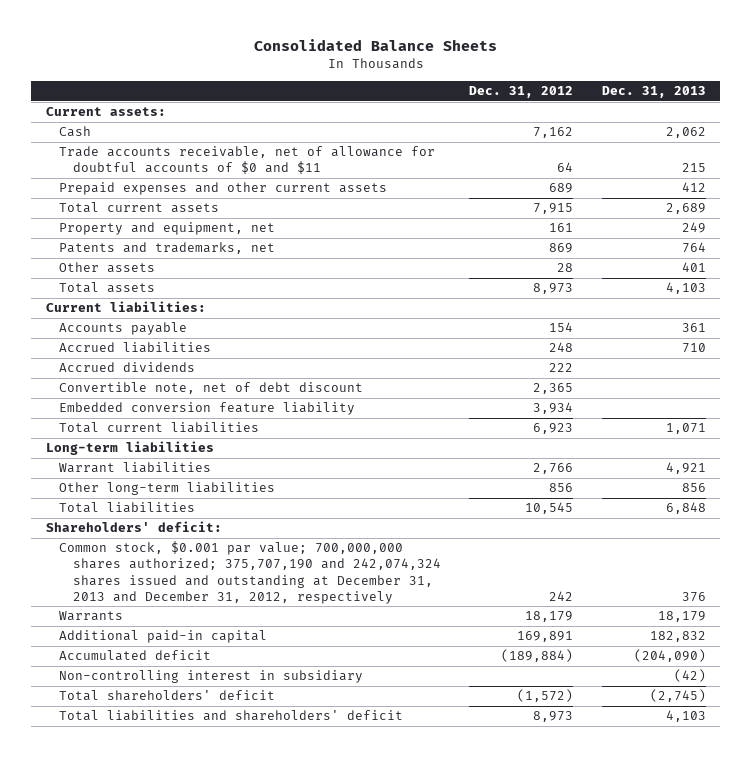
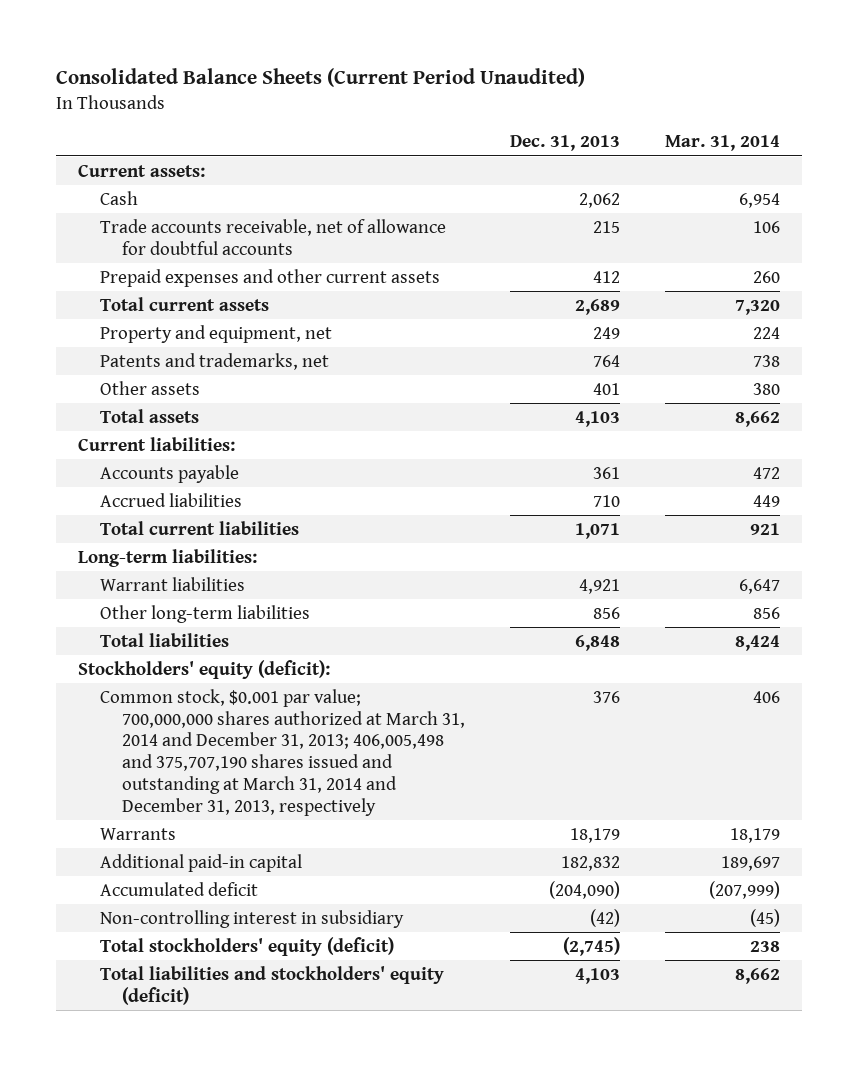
- Consolidated Balance Sheets
+ Consolidated Balance Sheets (Current Period Unaudited)
- | Dec. 31, 2012 | Dec. 31, 2013
+ | Dec. 31, 2013 | Mar. 31, 2014
- Trade accounts receivable, net of allowance for doubtful accounts of $0 and $11 | 64 | 215
+ Trade accounts receivable, net of allowance for doubtful accounts | 215 | 106
- Accrued dividends | 222 |
- Convertible note, net of debt discount | 2,365 |
- Embedded conversion feature liability | 3,934 |
- Long-term liabilities
+ Long-term liabilities:
- Shareholders' deficit:
- Common stock, $0.001 par value; 700,000,000 shares authorized; 375,707,190 and 242,074,324 shares issued and outstanding at December 31, 2013 and December 31, 2012, respectively | 242 | 376
+ Stockholders' equity (deficit):
+ Common stock, $0.001 par value; 700,000,000 shares authorized at March 31, 2014 and December 31, 2013; 406,005,498 and 375,707,190 shares issued and outstanding at March 31, 2014 and December 31, 2013, respectively | 376 | 406
- Total shareholders' deficit | (1,572) | (2,745)
- Total liabilities and shareholders' deficit | 8,973 | 4,103
+ Total stockholders' equity (deficit) | (2,745) | 238
+ Total liabilities and stockholders' equity (deficit) | 4,103 | 8,662

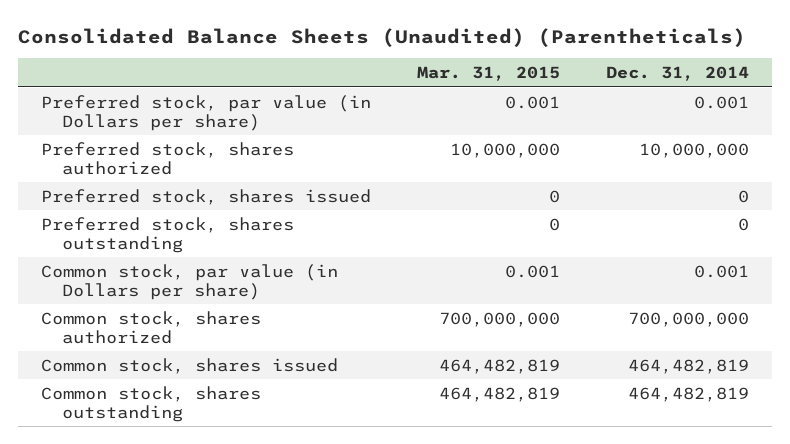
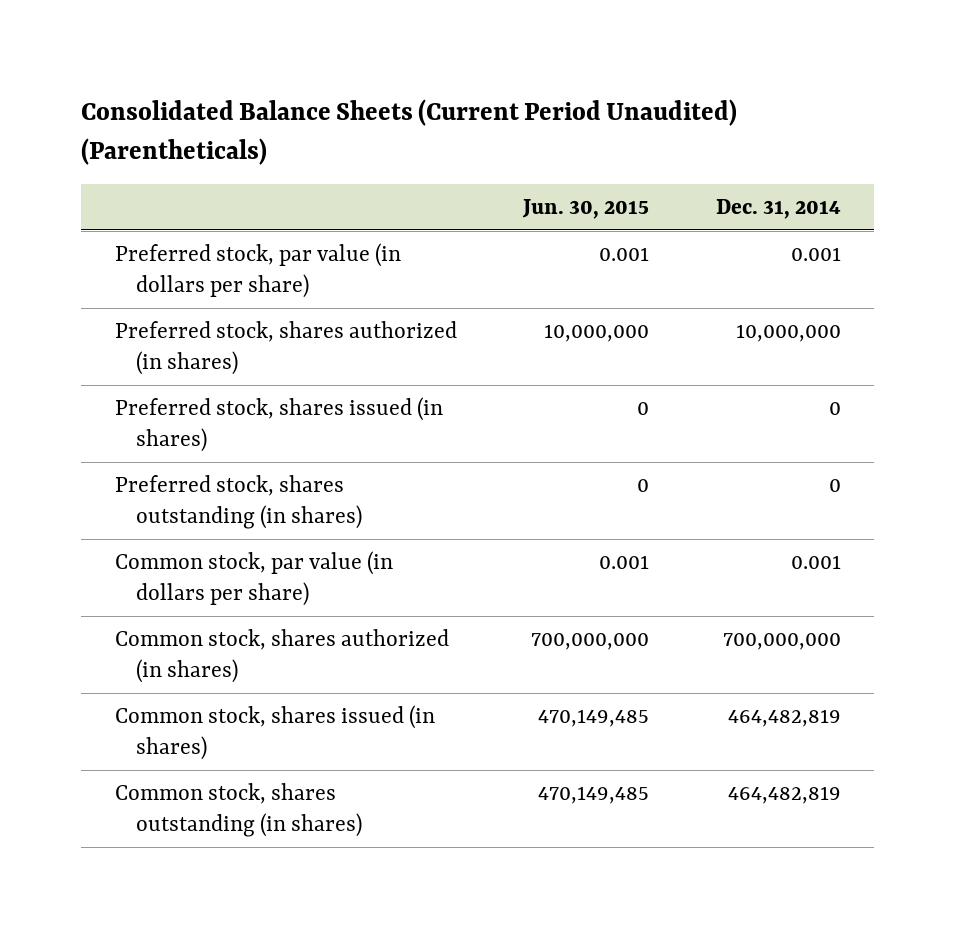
- Consolidated Balance Sheets (Unaudited) (Parentheticals)
+ Consolidated Balance Sheets (Current Period Unaudited) (Parentheticals)
- | Mar. 31, 2015 | Dec. 31, 2014
+ | Jun. 30, 2015 | Dec. 31, 2014
- Preferred stock, par value (in Dollars per share) | 0.001 | 0.001
- Preferred stock, shares authorized | 10,000,000 | 10,000,000
- Preferred stock, shares issued | 0 | 0
- Preferred stock, shares outstanding | 0 | 0
- Common stock, par value (in Dollars per share) | 0.001 | 0.001
- Common stock, shares authorized | 700,000,000 | 700,000,000
- Common stock, shares issued | 464,482,819 | 464,482,819
- Common stock, shares outstanding | 464,482,819 | 464,482,819
+ Preferred stock, par value (in dollars per share) | 0.001 | 0.001
+ Preferred stock, shares authorized (in shares) | 10,000,000 | 10,000,000
+ Preferred stock, shares issued (in shares) | 0 | 0
+ Preferred stock, shares outstanding (in shares) | 0 | 0
+ Common stock, par value (in dollars per share) | 0.001 | 0.001
+ Common stock, shares authorized (in shares) | 700,000,000 | 700,000,000
+ Common stock, shares issued (in shares) | 470,149,485 | 464,482,819
+ Common stock, shares outstanding (in shares) | 470,149,485 | 464,482,819

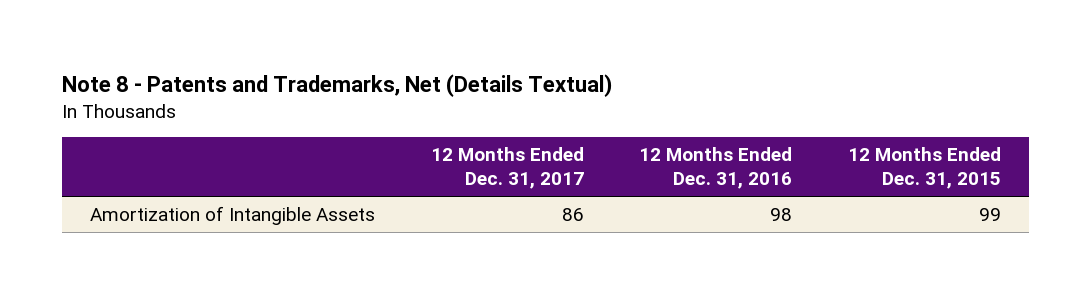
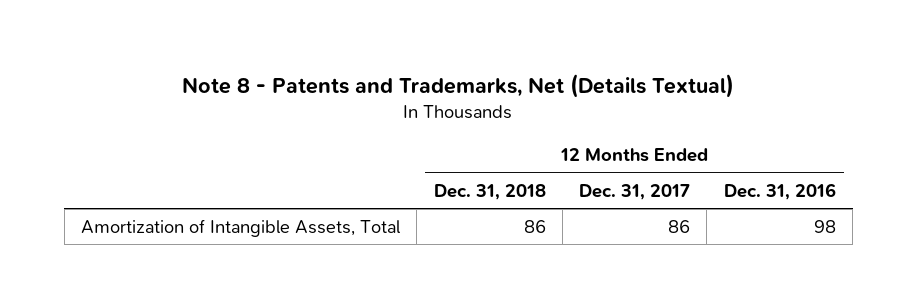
- | 12 Months Ended Dec. 31, 2017 | 12 Months Ended Dec. 31, 2016 | 12 Months Ended Dec. 31, 2015
+ | 12 Months Ended Dec. 31, 2018 | 12 Months Ended Dec. 31, 2017 | 12 Months Ended Dec. 31, 2016
- Amortization of Intangible Assets | 86 | 98 | 99
+ Amortization of Intangible Assets, Total | 86 | 86 | 98

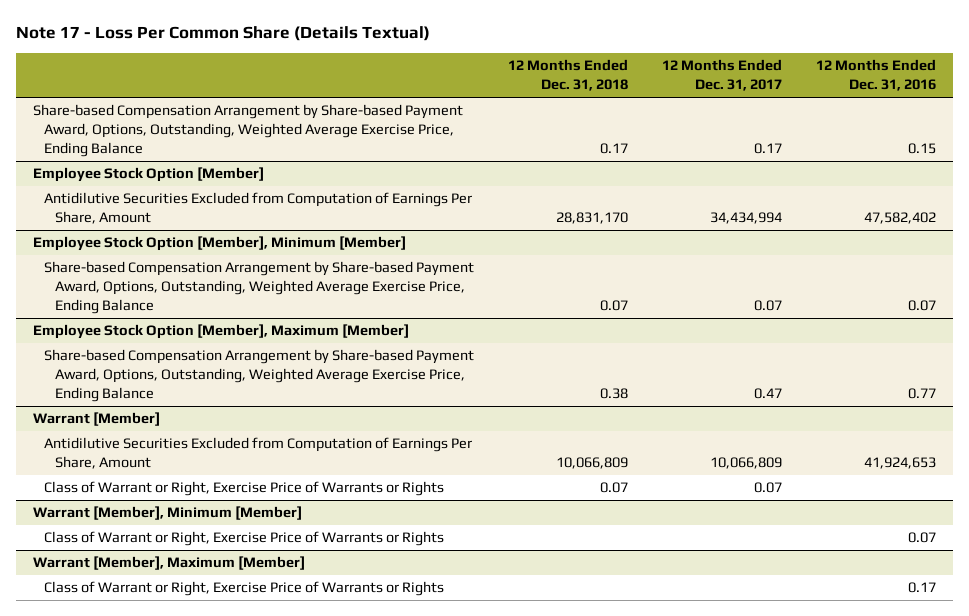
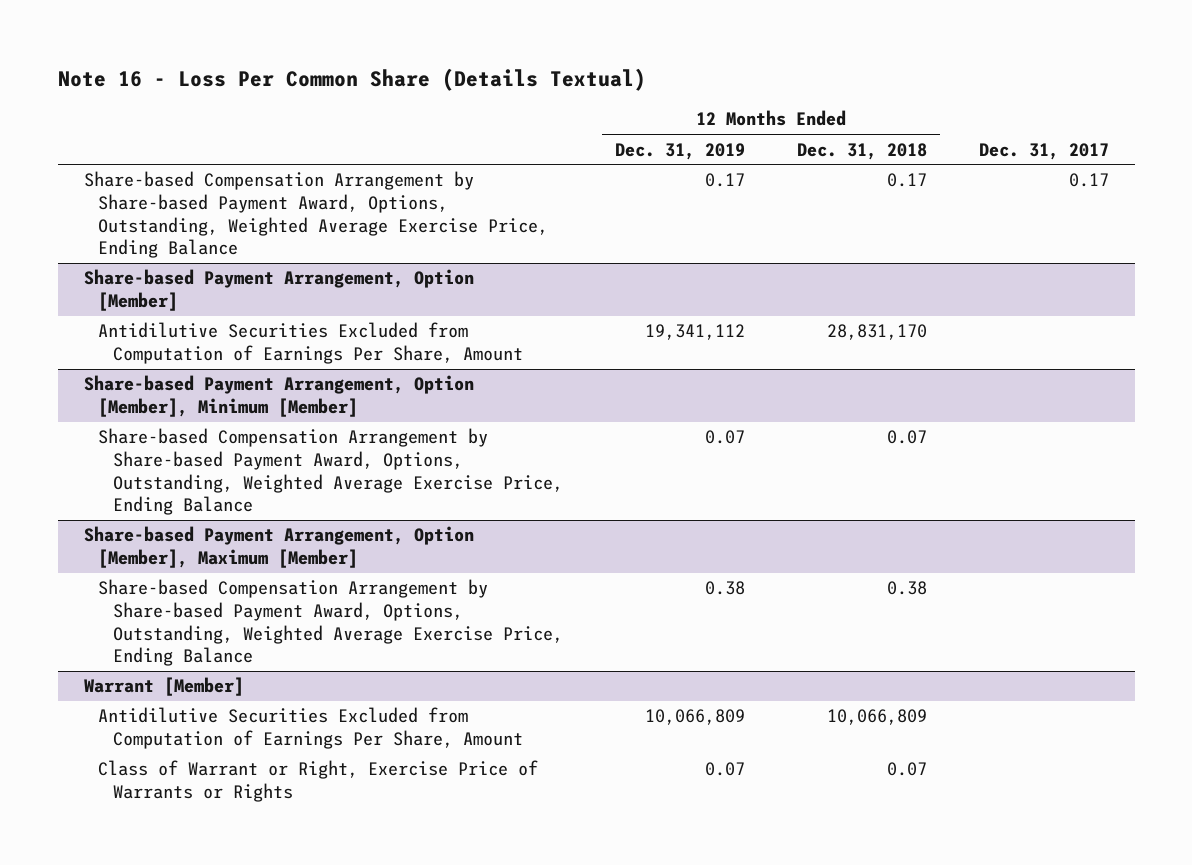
- Note 17 - Loss Per Common Share (Details Textual)
+ Note 16 - Loss Per Common Share (Details Textual)
- | 12 Months Ended Dec. 31, 2018 | 12 Months Ended Dec. 31, 2017 | 12 Months Ended Dec. 31, 2016
+ | 12 Months Ended Dec. 31, 2019 | 12 Months Ended Dec. 31, 2018 | Dec. 31, 2017
- Employee Stock Option [Member]
+ Share-based Payment Arrangement, Option [Member]
- Employee Stock Option [Member], Minimum [Member]
+ Share-based Payment Arrangement, Option [Member], Minimum [Member]
- Employee Stock Option [Member], Maximum [Member]
+ Share-based Payment Arrangement, Option [Member], Maximum [Member]
- Warrant [Member], Minimum [Member]
- Class of Warrant or Right, Exercise Price of Warrants or Rights | | | 0.07
- Warrant [Member], Maximum [Member]
- Class of Warrant or Right, Exercise Price of Warrants or Rights | | | 0.17

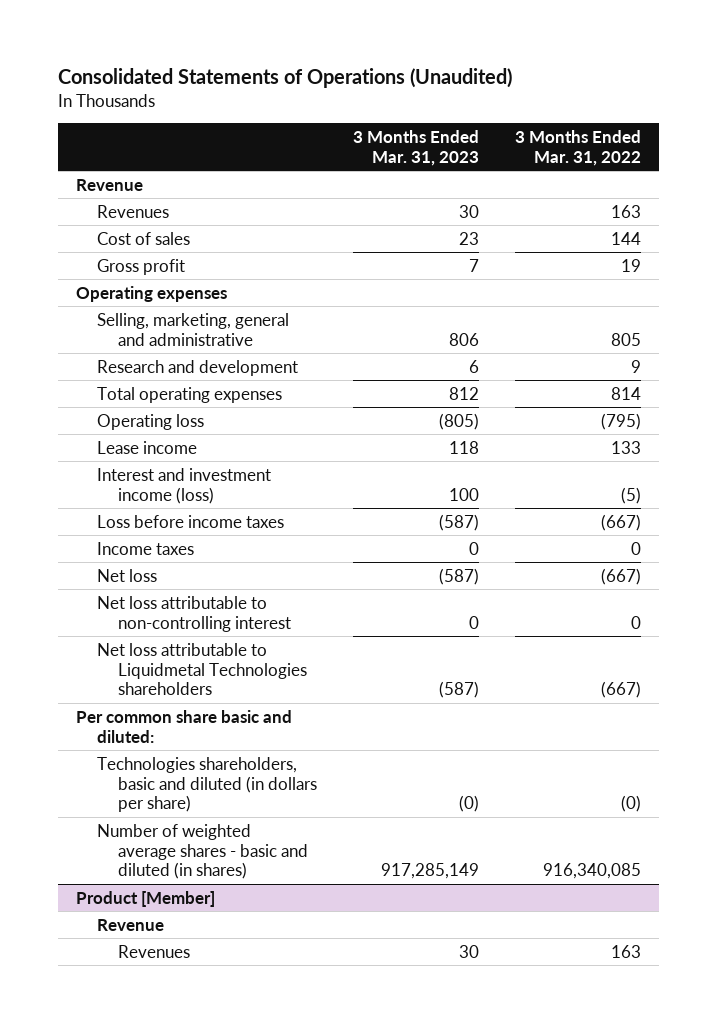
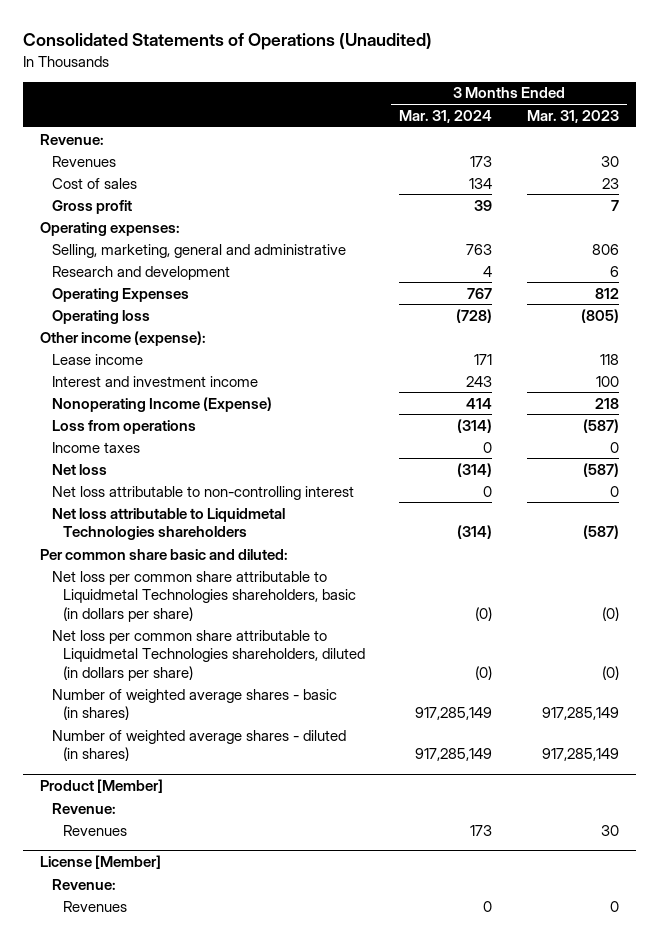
- | 3 Months Ended Mar. 31, 2023 | 3 Months Ended Mar. 31, 2022
+ | 3 Months Ended Mar. 31, 2024 | 3 Months Ended Mar. 31, 2023
- Revenue
+ Revenue:
- Operating expenses
+ Operating expenses:
- Total operating expenses | 812 | 814
+ Operating Expenses | 767 | 812
+ Other income (expense):
- Interest and investment income (loss) | 100 | (5)
- Loss before income taxes | (587) | (667)
+ Interest and investment income | 243 | 100
+ Nonoperating Income (Expense) | 414 | 218
+ Loss from operations | (314) | (587)
- Technologies shareholders, basic and diluted (in dollars per share) | (0) | (0)
- Number of weighted average shares - basic and diluted (in shares) | 917,285,149 | 916,340,085
+ Net loss per common share attributable to Liquidmetal Technologies shareholders, basic (in dollars per share) | (0) | (0)
+ Net loss per common share attributable to Liquidmetal Technologies shareholders, diluted (in dollars per share) | (0) | (0)
+ Number of weighted average shares - basic (in shares) | 917,285,149 | 917,285,149
+ Number of weighted average shares - diluted (in shares) | 917,285,149 | 917,285,149
@ Product [Member]
- Revenue
+ Revenue:
+ License [Member]
+ Revenue:
+ Revenues | 0 | 0

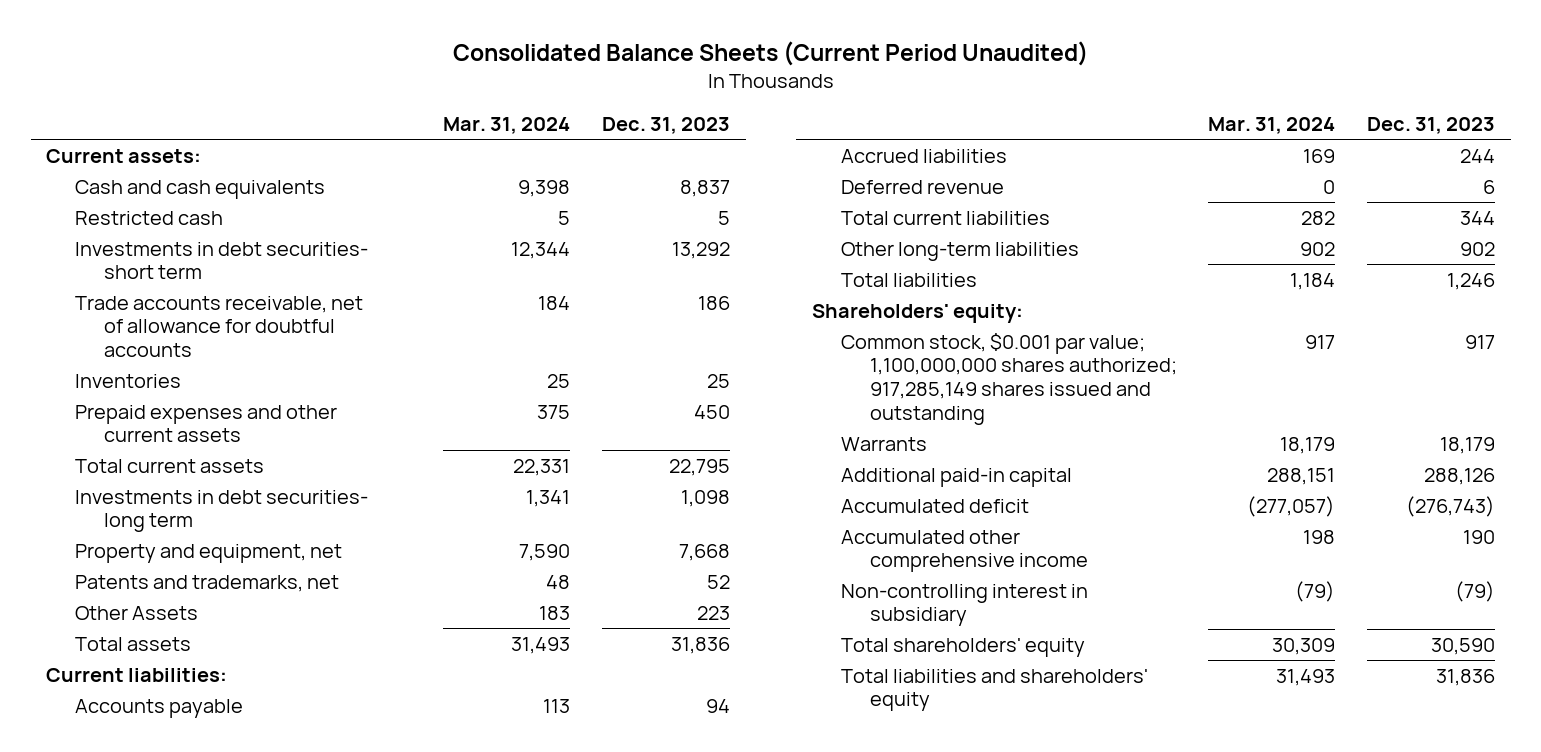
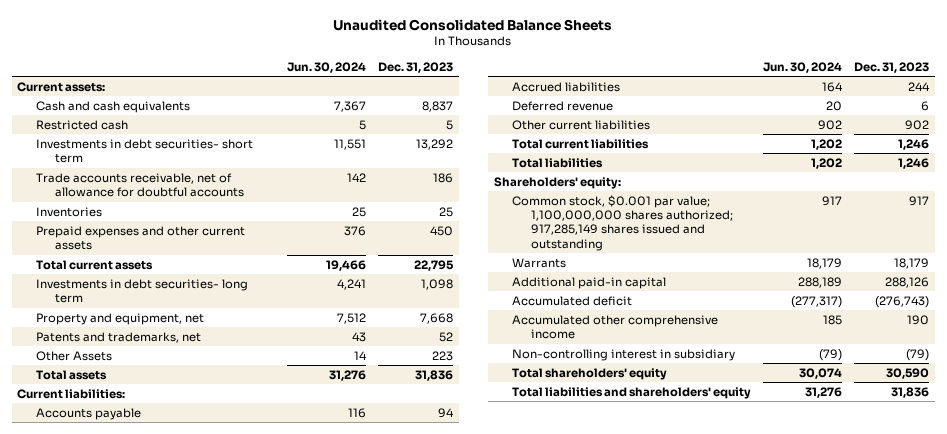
- Consolidated Balance Sheets (Current Period Unaudited)
+ Unaudited Consolidated Balance Sheets
- | Mar. 31, 2024 | Dec. 31, 2023
+ | Jun. 30, 2024 | Dec. 31, 2023
- Total current liabilities | 282 | 344
- Other long-term liabilities | 902 | 902
+ Other current liabilities | 902 | 902
+ Total current liabilities | 1,202 | 1,246

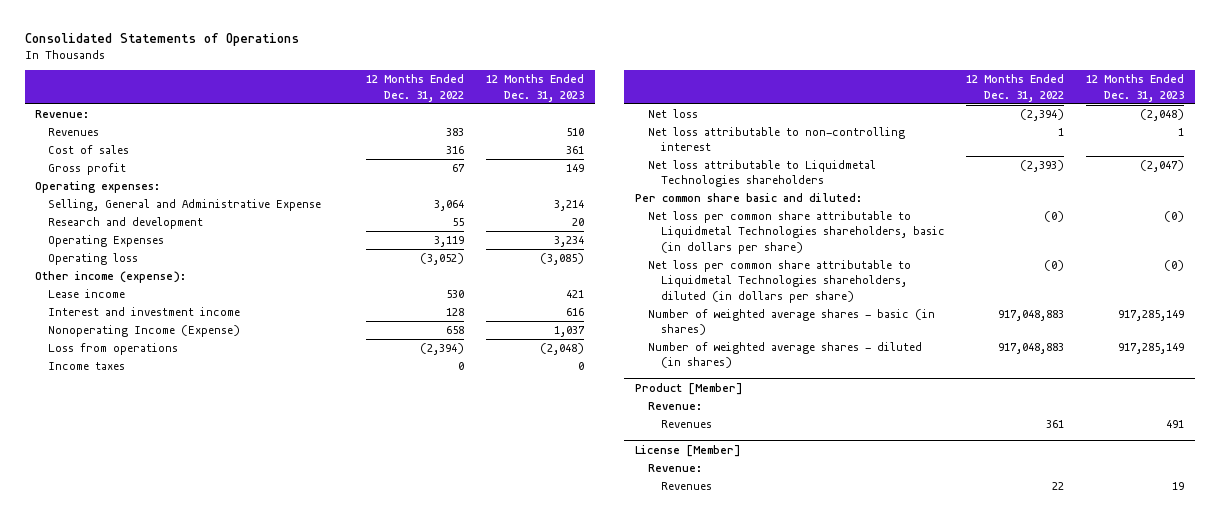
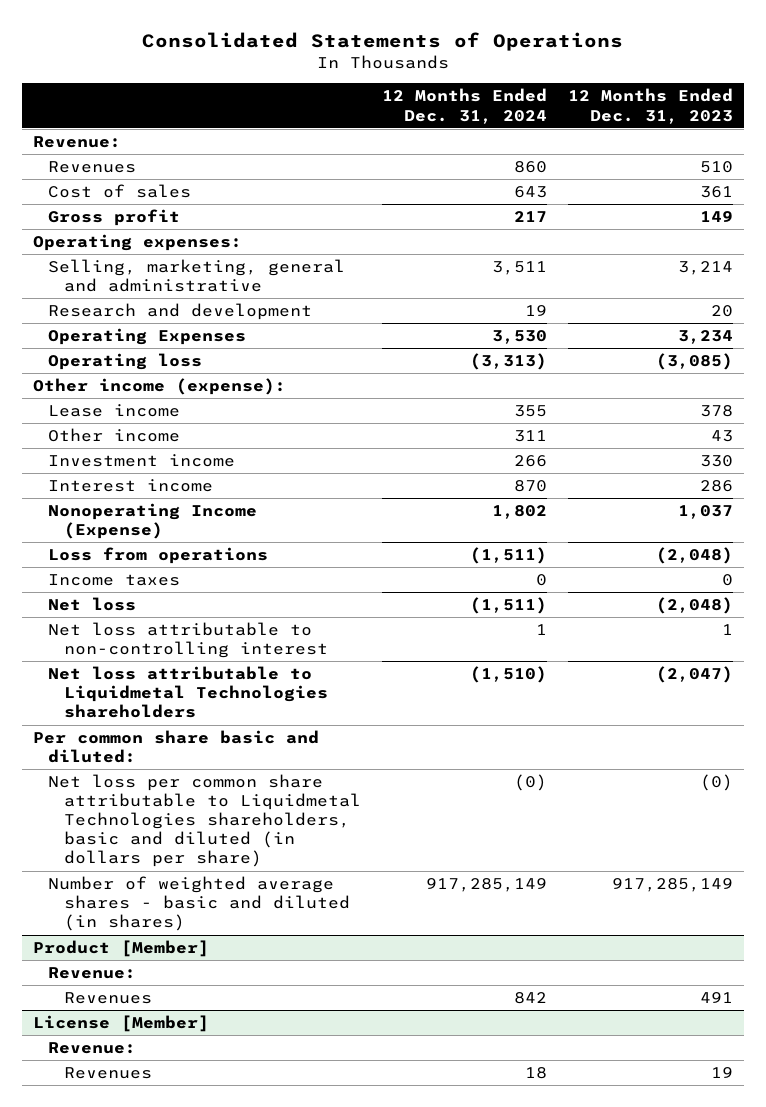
- | 12 Months Ended Dec. 31, 2022 | 12 Months Ended Dec. 31, 2023
+ | 12 Months Ended Dec. 31, 2024 | 12 Months Ended Dec. 31, 2023
- Selling, General and Administrative Expense | 3,064 | 3,214
+ Selling, marketing, general and administrative | 3,511 | 3,214
- Lease income | 530 | 421
- Interest and investment income | 128 | 616
+ Lease income | 355 | 378
+ Other income | 311 | 43
+ Investment income | 266 | 330
+ Interest income | 870 | 286
- Net loss per common share attributable to Liquidmetal Technologies shareholders, basic (in dollars per share) | (0) | (0)
- Net loss per common share attributable to Liquidmetal Technologies shareholders, diluted (in dollars per share) | (0) | (0)
- Number of weighted average shares - basic (in shares) | 917,048,883 | 917,285,149
- Number of weighted average shares - diluted (in shares) | 917,048,883 | 917,285,149
+ Net loss per common share attributable to Liquidmetal Technologies shareholders, basic and diluted (in dollars per share) | (0) | (0)
+ Number of weighted average shares - basic and diluted (in shares) | 917,285,149 | 917,285,149

